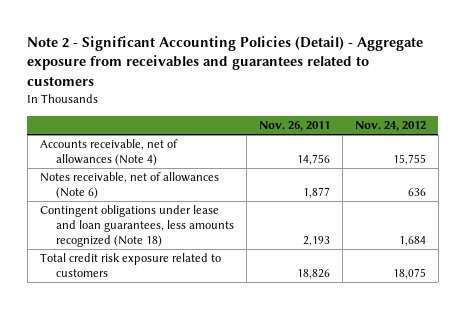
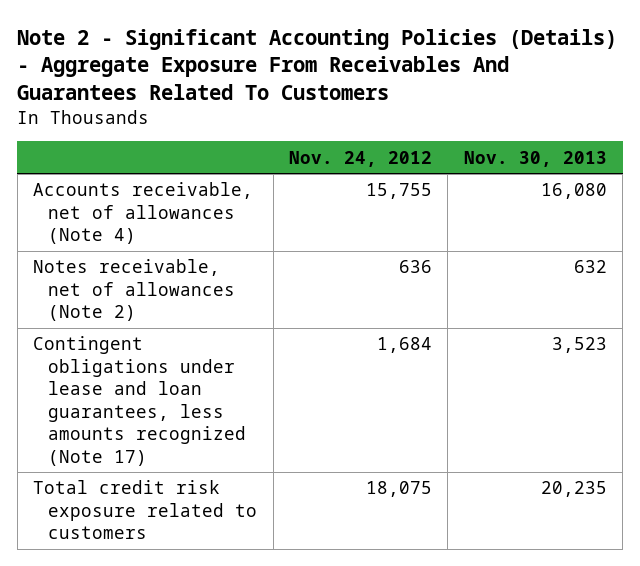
- Note 2 - Significant Accounting Policies (Detail) - Aggregate exposure from receivables and guarantees related to customers
+ Note 2 - Significant Accounting Policies (Details) - Aggregate Exposure From Receivables And Guarantees Related To Customers
- | Nov. 26, 2011 | Nov. 24, 2012
+ | Nov. 24, 2012 | Nov. 30, 2013
- Notes receivable, net of allowances (Note 6) | 1,877 | 636
- Contingent obligations under lease and loan guarantees, less amounts recognized (Note 18) | 2,193 | 1,684
+ Notes receivable, net of allowances (Note 2) | 636 | 632
+ Contingent obligations under lease and loan guarantees, less amounts recognized (Note 17) | 1,684 | 3,523

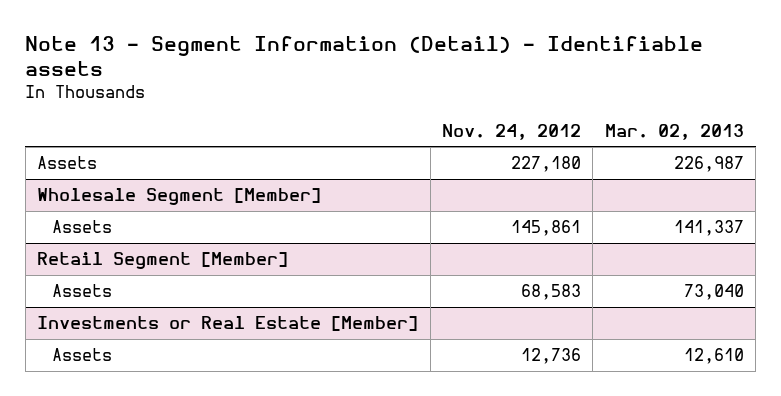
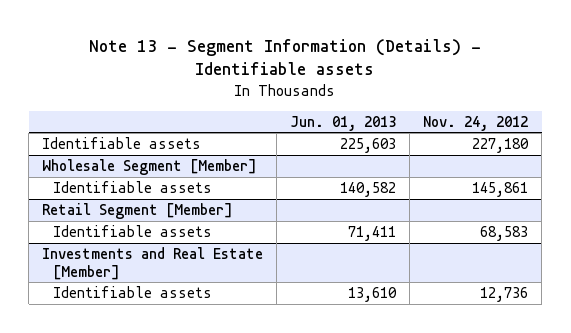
- Note 13 - Segment Information (Detail) - Identifiable assets
+ Note 13 - Segment Information (Details) - Identifiable assets
- | Nov. 24, 2012 | Mar. 02, 2013
+ | Jun. 01, 2013 | Nov. 24, 2012
- Assets | 227,180 | 226,987
+ Identifiable assets | 225,603 | 227,180
@ Wholesale Segment [Member]
- Assets | 145,861 | 141,337
+ Identifiable assets | 140,582 | 145,861
@ Retail Segment [Member]
- Assets | 68,583 | 73,040
- Investments or Real Estate [Member]
- Assets | 12,736 | 12,610
@ Retail Segment [Member]
+ Identifiable assets | 71,411 | 68,583
+ Investments and Real Estate [Member]
+ Identifiable assets | 13,610 | 12,736

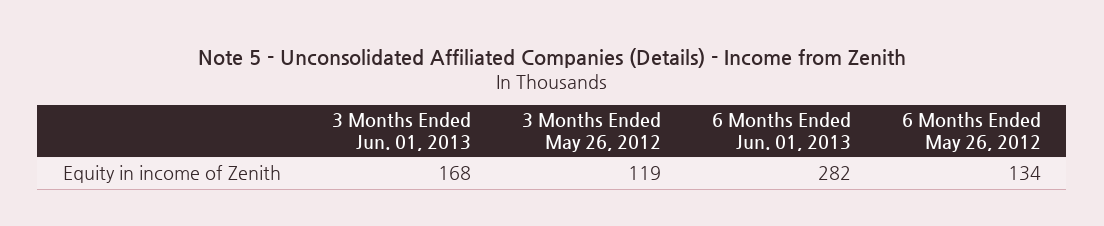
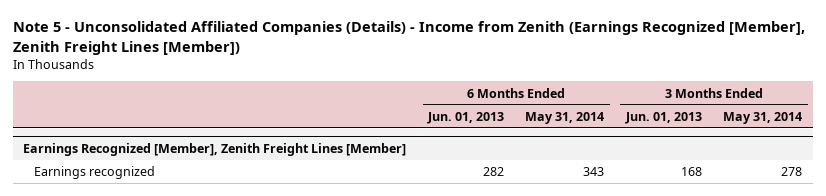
- Note 5 - Unconsolidated Affiliated Companies (Details) - Income from Zenith
+ Note 5 - Unconsolidated Affiliated Companies (Details) - Income from Zenith (Earnings Recognized [Member], Zenith Freight Lines [Member])
- | 3 Months Ended Jun. 01, 2013 | 3 Months Ended May 26, 2012 | 6 Months Ended Jun. 01, 2013 | 6 Months Ended May 26, 2012
+ | 6 Months Ended Jun. 01, 2013 | 6 Months Ended May 31, 2014 | 3 Months Ended Jun. 01, 2013 | 3 Months Ended May 31, 2014
- Equity in income of Zenith | 168 | 119 | 282 | 134
+ Earnings Recognized [Member], Zenith Freight Lines [Member]
+ Earnings recognized | 282 | 343 | 168 | 278

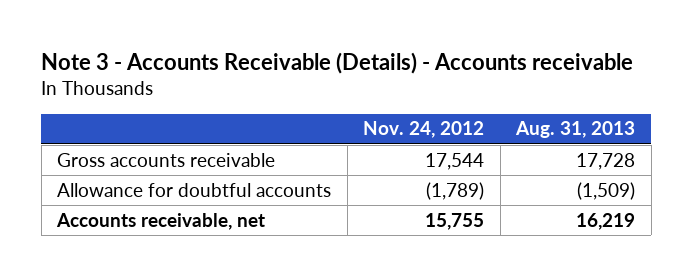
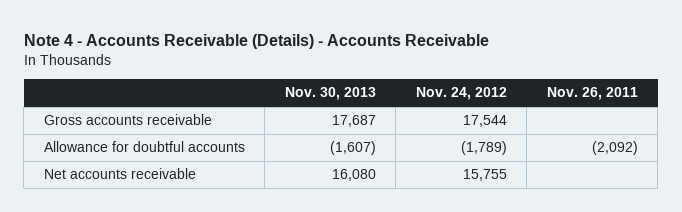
- Note 3 - Accounts Receivable (Details) - Accounts receivable
+ Note 4 - Accounts Receivable (Details) - Accounts Receivable
- | Nov. 24, 2012 | Aug. 31, 2013
+ | Nov. 30, 2013 | Nov. 24, 2012 | Nov. 26, 2011
- Accounts receivable, net | 15,755 | 16,219
+ Net accounts receivable | 16,080 | 15,755 |

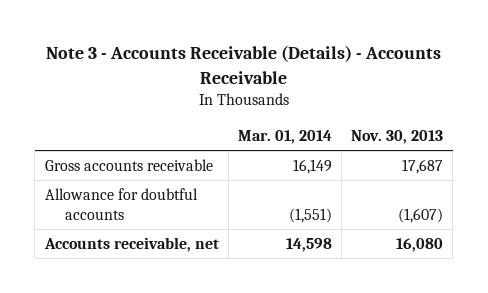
- Note 4 - Accounts Receivable (Details) - Accounts Receivable
+ Note 3 - Accounts Receivable (Details) - Accounts Receivable
- | Nov. 30, 2013 | Nov. 24, 2012 | Nov. 26, 2011
+ | Mar. 01, 2014 | Nov. 30, 2013
- Net accounts receivable | 16,080 | 15,755 |
+ Accounts receivable, net | 14,598 | 16,080

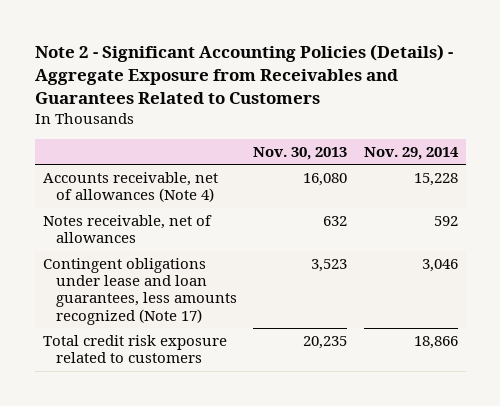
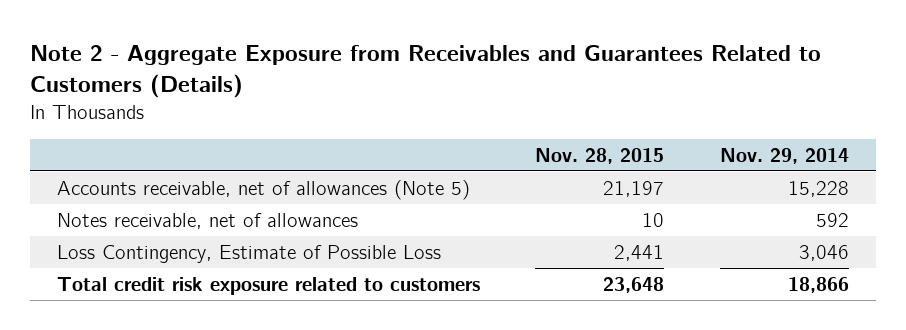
- Note 2 - Significant Accounting Policies (Details) - Aggregate Exposure from Receivables and Guarantees Related to Customers
+ Note 2 - Aggregate Exposure from Receivables and Guarantees Related to Customers (Details)
- | Nov. 30, 2013 | Nov. 29, 2014
+ | Nov. 28, 2015 | Nov. 29, 2014
- Accounts receivable, net of allowances (Note 4) | 16,080 | 15,228
+ Accounts receivable, net of allowances (Note 5) | 21,197 | 15,228
- Contingent obligations under lease and loan guarantees, less amounts recognized (Note 17) | 3,523 | 3,046
+ Loss Contingency, Estimate of Possible Loss | 2,441 | 3,046

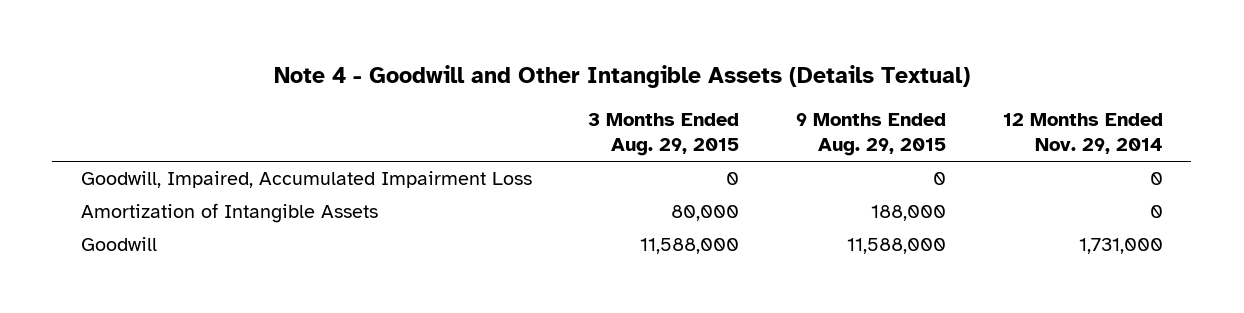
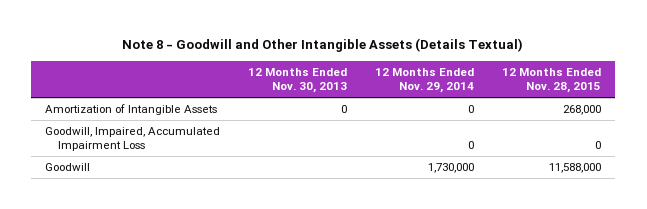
- Note 4 - Goodwill and Other Intangible Assets (Details Textual)
+ Note 8 - Goodwill and Other Intangible Assets (Details Textual)
- | 3 Months Ended Aug. 29, 2015 | 9 Months Ended Aug. 29, 2015 | 12 Months Ended Nov. 29, 2014
+ | 12 Months Ended Nov. 30, 2013 | 12 Months Ended Nov. 29, 2014 | 12 Months Ended Nov. 28, 2015
- Goodwill | 11,588,000 | 11,588,000 | 1,731,000
moved down: Goodwill, Impaired, Accumulated Impairment Loss | | 0 | 0
+ Goodwill | | 1,730,000 | 11,588,000

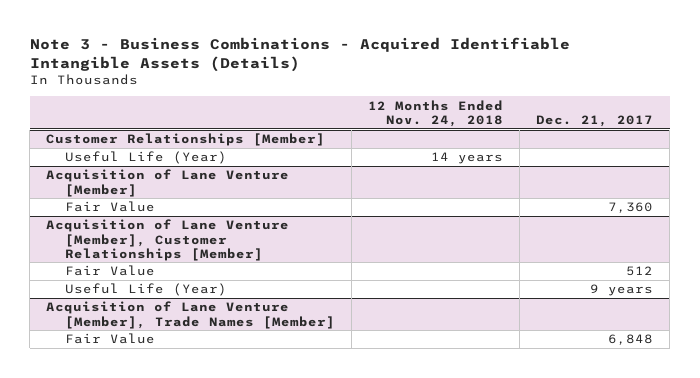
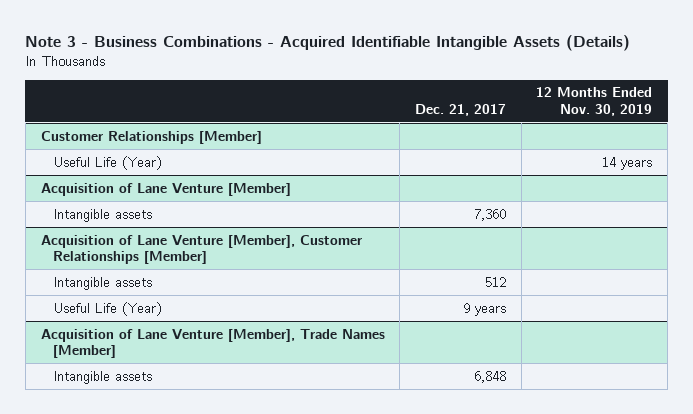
- | 12 Months Ended Nov. 24, 2018 | Dec. 21, 2017
+ | Dec. 21, 2017 | 12 Months Ended Nov. 30, 2019
@ Acquisition of Lane Venture [Member]
- Fair Value | | 7,360
+ Intangible assets | 7,360 |
@ Acquisition of Lane Venture [Member], Customer Relationships [Member]
- Fair Value | | 512
+ Intangible assets | 512 |
@ Acquisition of Lane Venture [Member], Trade Names [Member]
- Fair Value | | 6,848
+ Intangible assets | 6,848 |

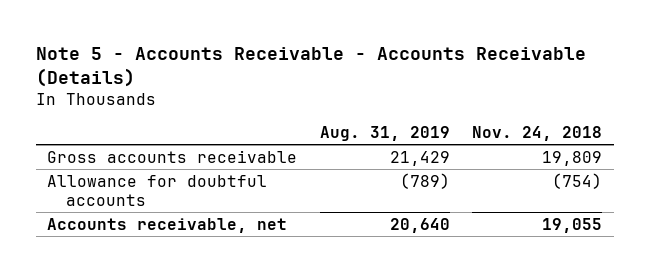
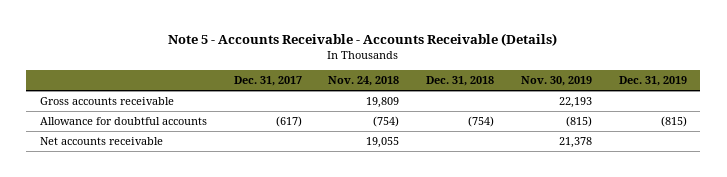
- | Aug. 31, 2019 | Nov. 24, 2018
+ | Dec. 31, 2017 | Nov. 24, 2018 | Dec. 31, 2018 | Nov. 30, 2019 | Dec. 31, 2019
- Accounts receivable, net | 20,640 | 19,055
+ Net accounts receivable | | 19,055 | | 21,378 |

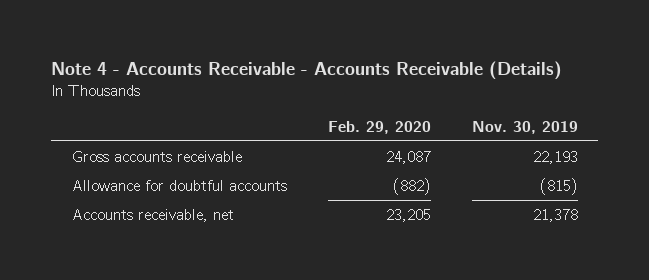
- Note 5 - Accounts Receivable - Accounts Receivable (Details)
+ Note 4 - Accounts Receivable - Accounts Receivable (Details)
- | Dec. 31, 2017 | Nov. 24, 2018 | Dec. 31, 2018 | Nov. 30, 2019 | Dec. 31, 2019
+ | Feb. 29, 2020 | Nov. 30, 2019
- Net accounts receivable | | 19,055 | | 21,378 |
+ Accounts receivable, net | 23,205 | 21,378

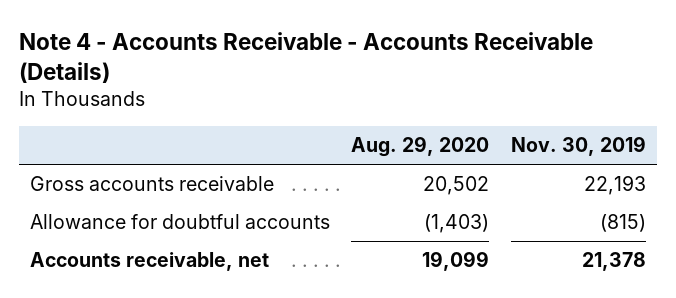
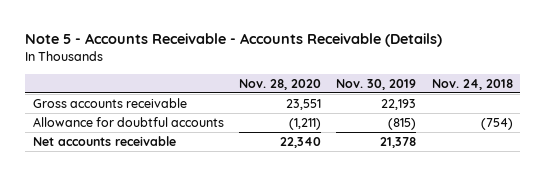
- Note 4 - Accounts Receivable - Accounts Receivable (Details)
+ Note 5 - Accounts Receivable - Accounts Receivable (Details)
- | Aug. 29, 2020 | Nov. 30, 2019
+ | Nov. 28, 2020 | Nov. 30, 2019 | Nov. 24, 2018
- Accounts receivable, net | 19,099 | 21,378
+ Net accounts receivable | 22,340 | 21,378 |

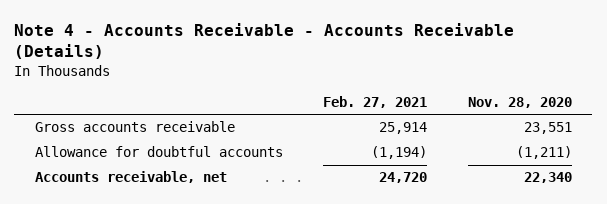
- Note 5 - Accounts Receivable - Accounts Receivable (Details)
+ Note 4 - Accounts Receivable - Accounts Receivable (Details)
- | Nov. 28, 2020 | Nov. 30, 2019 | Nov. 24, 2018
+ | Feb. 27, 2021 | Nov. 28, 2020
- Net accounts receivable | 22,340 | 21,378 |
+ Accounts receivable, net | 24,720 | 22,340

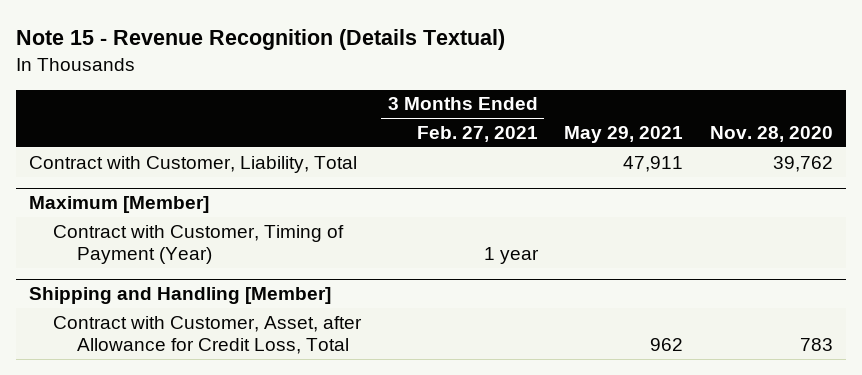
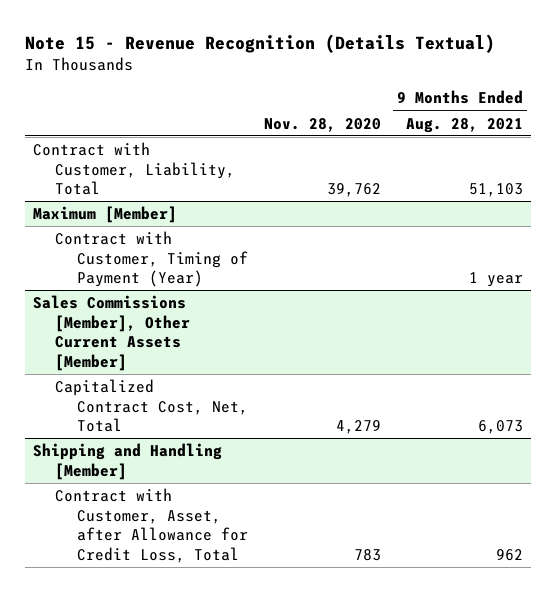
- | 3 Months Ended Feb. 27, 2021 | May 29, 2021 | Nov. 28, 2020
+ | Nov. 28, 2020 | 9 Months Ended Aug. 28, 2021
+ Sales Commissions [Member], Other Current Assets [Member]
+ Capitalized Contract Cost, Net, Total | 4,279 | 6,073

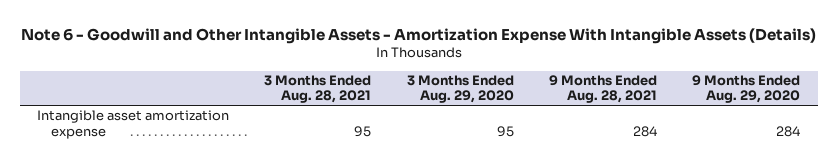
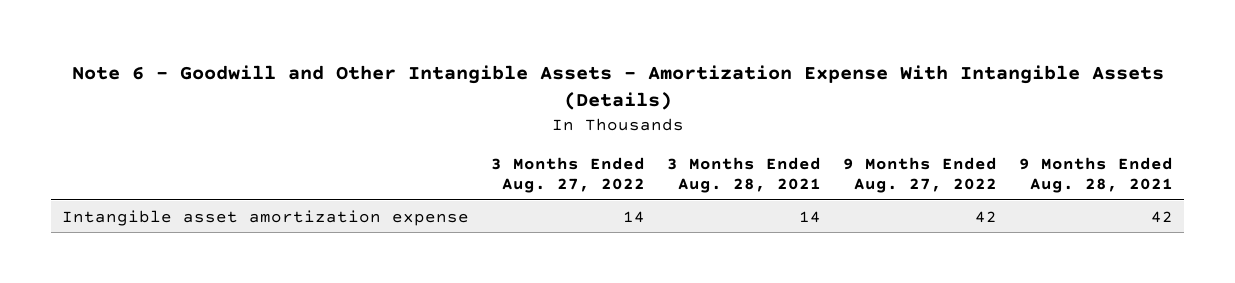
- | 3 Months Ended Aug. 28, 2021 | 3 Months Ended Aug. 29, 2020 | 9 Months Ended Aug. 28, 2021 | 9 Months Ended Aug. 29, 2020
+ | 3 Months Ended Aug. 27, 2022 | 3 Months Ended Aug. 28, 2021 | 9 Months Ended Aug. 27, 2022 | 9 Months Ended Aug. 28, 2021
- Intangible asset amortization expense | 95 | 95 | 284 | 284
+ Intangible asset amortization expense | 14 | 14 | 42 | 42

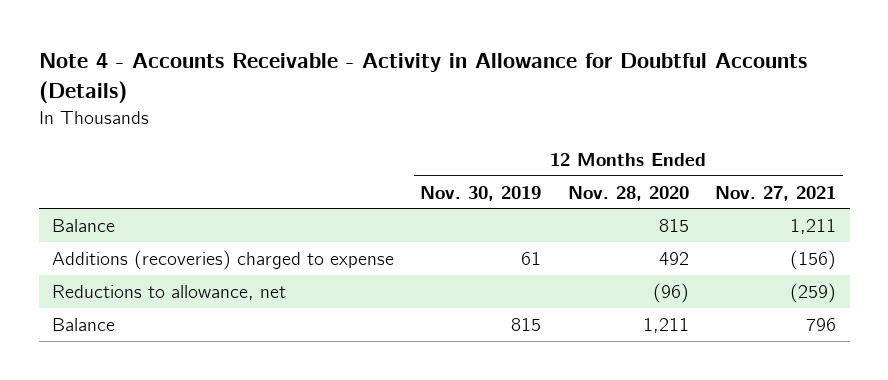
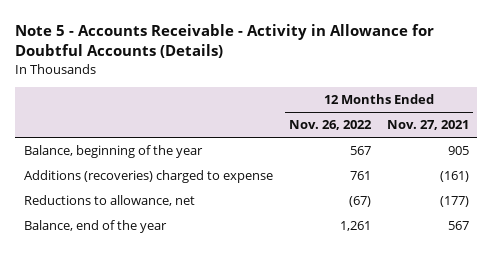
- Note 4 - Accounts Receivable - Activity in Allowance for Doubtful Accounts (Details)
+ Note 5 - Accounts Receivable - Activity in Allowance for Doubtful Accounts (Details)
- | 12 Months Ended Nov. 30, 2019 | 12 Months Ended Nov. 28, 2020 | 12 Months Ended Nov. 27, 2021
+ | 12 Months Ended Nov. 26, 2022 | 12 Months Ended Nov. 27, 2021
- Balance | | 815 | 1,211
- Additions (recoveries) charged to expense | 61 | 492 | (156)
- Reductions to allowance, net | | (96) | (259)
- Balance | 815 | 1,211 | 796
+ Balance, beginning of the year | 567 | 905
+ Additions (recoveries) charged to expense | 761 | (161)
+ Reductions to allowance, net | (67) | (177)
+ Balance, end of the year | 1,261 | 567

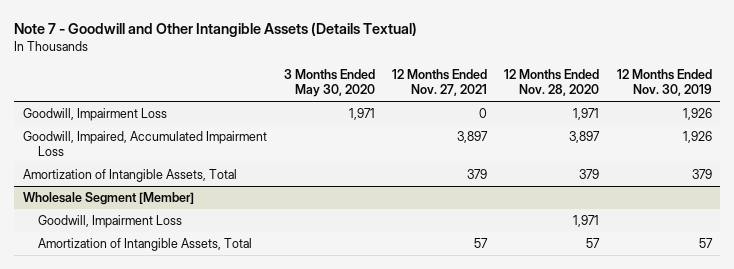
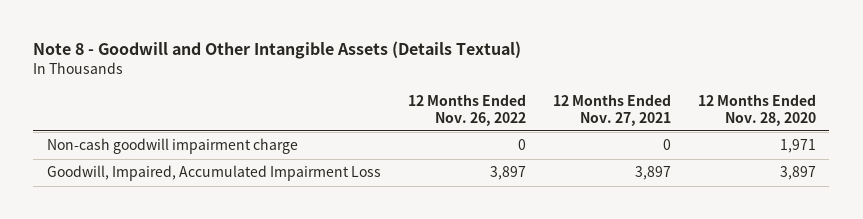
- Note 7 - Goodwill and Other Intangible Assets (Details Textual)
+ Note 8 - Goodwill and Other Intangible Assets (Details Textual)
- | 3 Months Ended May 30, 2020 | 12 Months Ended Nov. 27, 2021 | 12 Months Ended Nov. 28, 2020 | 12 Months Ended Nov. 30, 2019
+ | 12 Months Ended Nov. 26, 2022 | 12 Months Ended Nov. 27, 2021 | 12 Months Ended Nov. 28, 2020
- Goodwill, Impairment Loss | 1,971 | 0 | 1,971 | 1,926
+ Non-cash goodwill impairment charge | 0 | 0 | 1,971
- Amortization of Intangible Assets, Total | | 379 | 379 | 379
- Wholesale Segment [Member]
- Goodwill, Impairment Loss | | | 1,971 |
- Amortization of Intangible Assets, Total | | 57 | 57 | 57

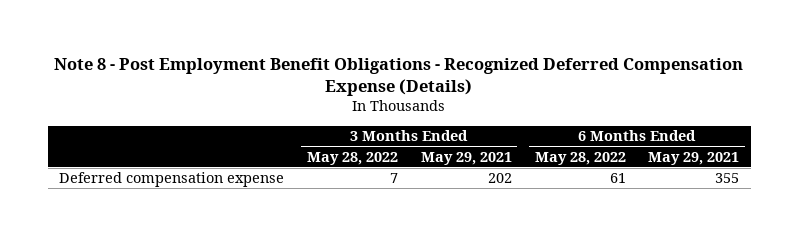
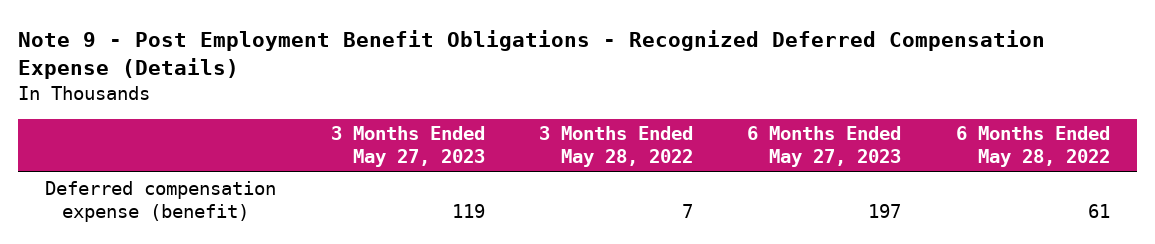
- Note 8 - Post Employment Benefit Obligations - Recognized Deferred Compensation Expense (Details)
+ Note 9 - Post Employment Benefit Obligations - Recognized Deferred Compensation Expense (Details)
- | 3 Months Ended May 28, 2022 | 3 Months Ended May 29, 2021 | 6 Months Ended May 28, 2022 | 6 Months Ended May 29, 2021
+ | 3 Months Ended May 27, 2023 | 3 Months Ended May 28, 2022 | 6 Months Ended May 27, 2023 | 6 Months Ended May 28, 2022
- Deferred compensation expense | 7 | 202 | 61 | 355
+ Deferred compensation expense (benefit) | 119 | 7 | 197 | 61

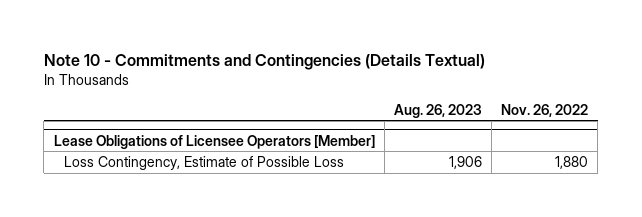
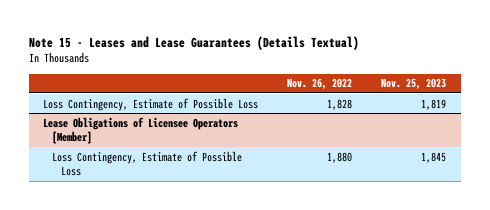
- Note 10 - Commitments and Contingencies (Details Textual)
+ Note 15 - Leases and Lease Guarantees (Details Textual)
- | Aug. 26, 2023 | Nov. 26, 2022
+ | Nov. 26, 2022 | Nov. 25, 2023
+ Loss Contingency, Estimate of Possible Loss | 1,828 | 1,819

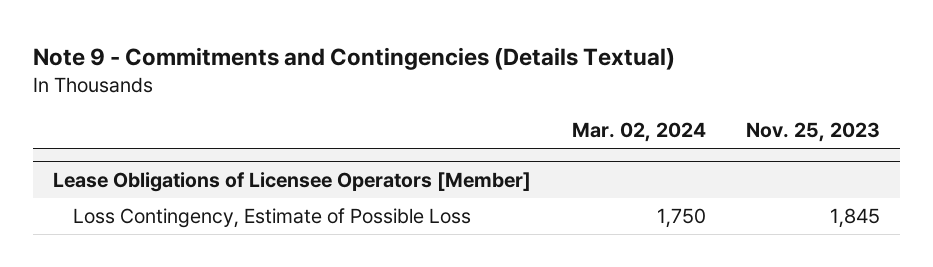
- Note 15 - Leases and Lease Guarantees (Details Textual)
+ Note 9 - Commitments and Contingencies (Details Textual)
- | Nov. 26, 2022 | Nov. 25, 2023
+ | Mar. 02, 2024 | Nov. 25, 2023
- Loss Contingency, Estimate of Possible Loss | 1,828 | 1,819

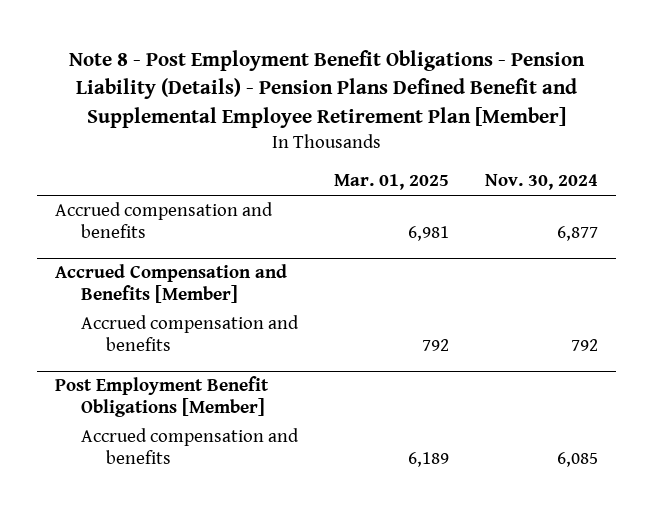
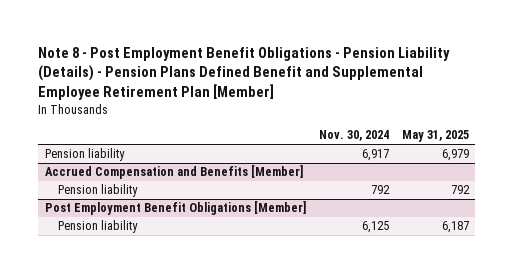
- | Mar. 01, 2025 | Nov. 30, 2024
+ | Nov. 30, 2024 | May 31, 2025
- Accrued compensation and benefits | 6,981 | 6,877
+ Pension liability | 6,917 | 6,979
@ Accrued Compensation and Benefits [Member]
- Accrued compensation and benefits | 792 | 792
+ Pension liability | 792 | 792
@ Post Employment Benefit Obligations [Member]
- Accrued compensation and benefits | 6,189 | 6,085
+ Pension liability | 6,125 | 6,187

